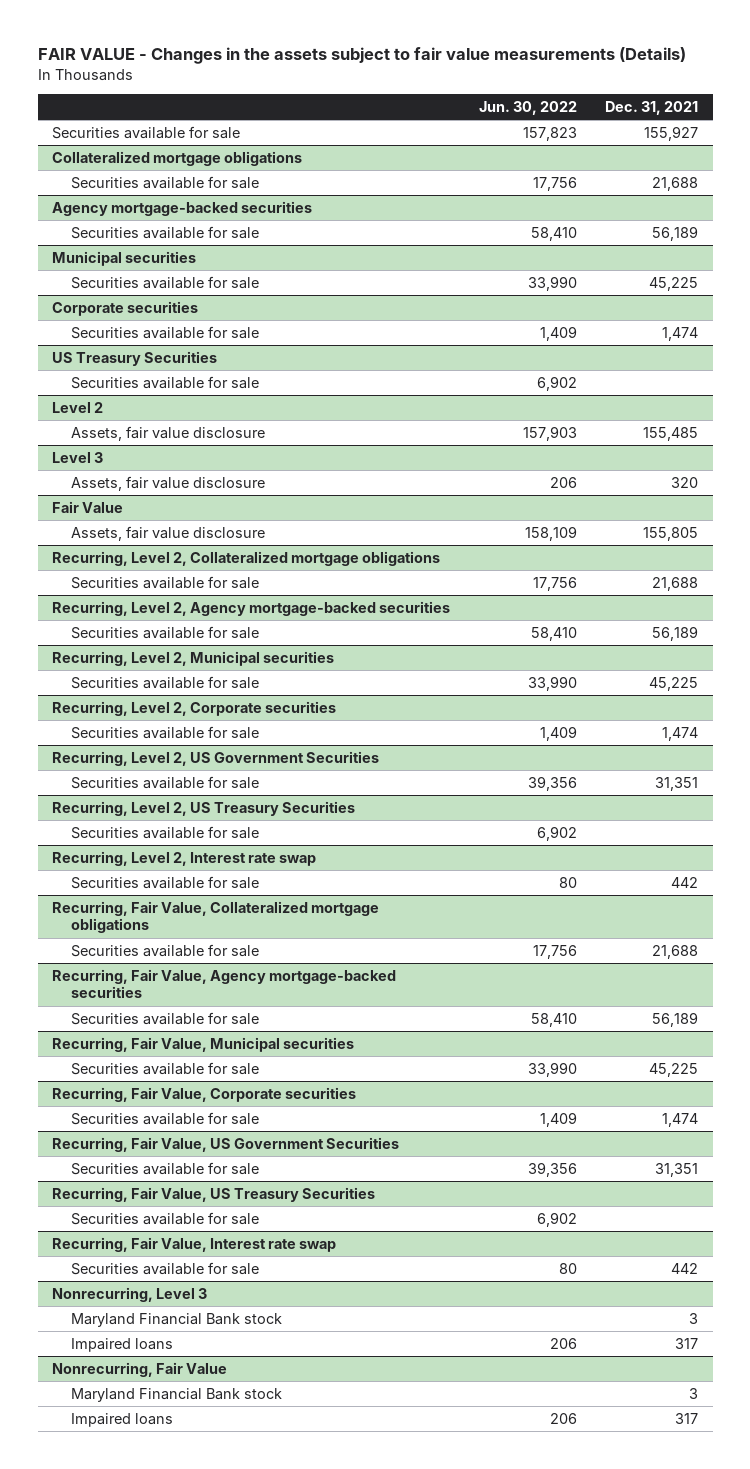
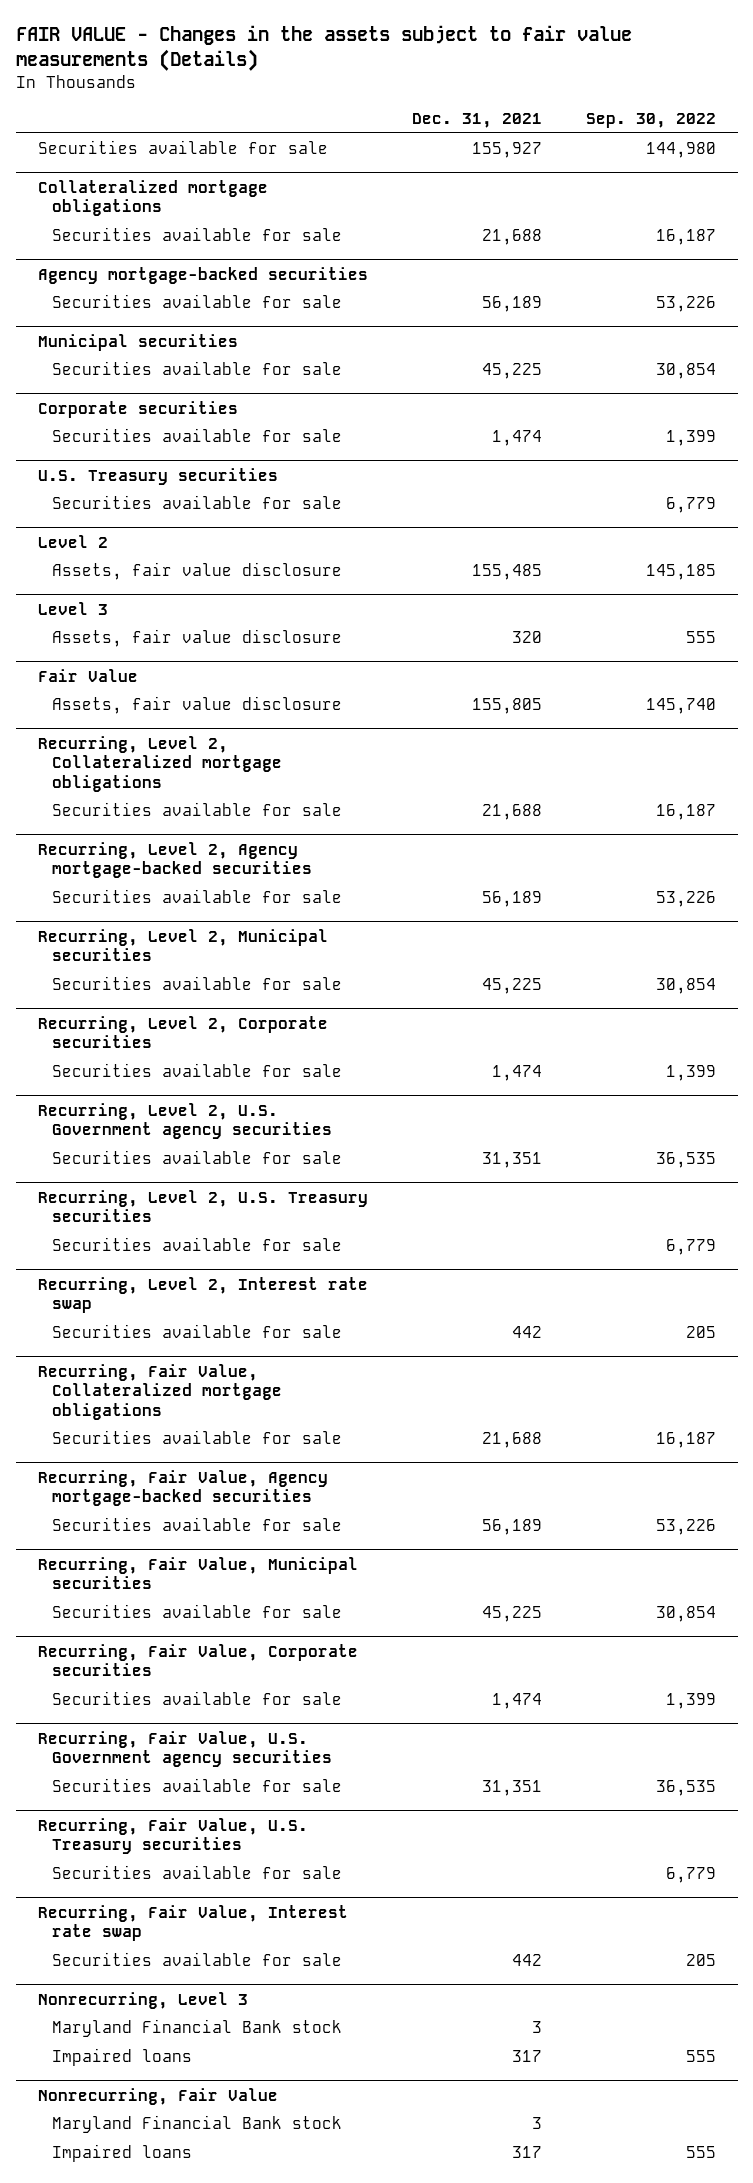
- | Jun. 30, 2022 | Dec. 31, 2021
+ | Dec. 31, 2021 | Sep. 30, 2022
- US Treasury Securities
+ U.S. Treasury securities
- Recurring, Level 2, US Government Securities
+ Recurring, Level 2, U.S. Government agency securities
- Recurring, Level 2, US Treasury Securities
+ Recurring, Level 2, U.S. Treasury securities
- Recurring, Fair Value, US Government Securities
+ Recurring, Fair Value, U.S. Government agency securities
- Recurring, Fair Value, US Treasury Securities
+ Recurring, Fair Value, U.S. Treasury securities

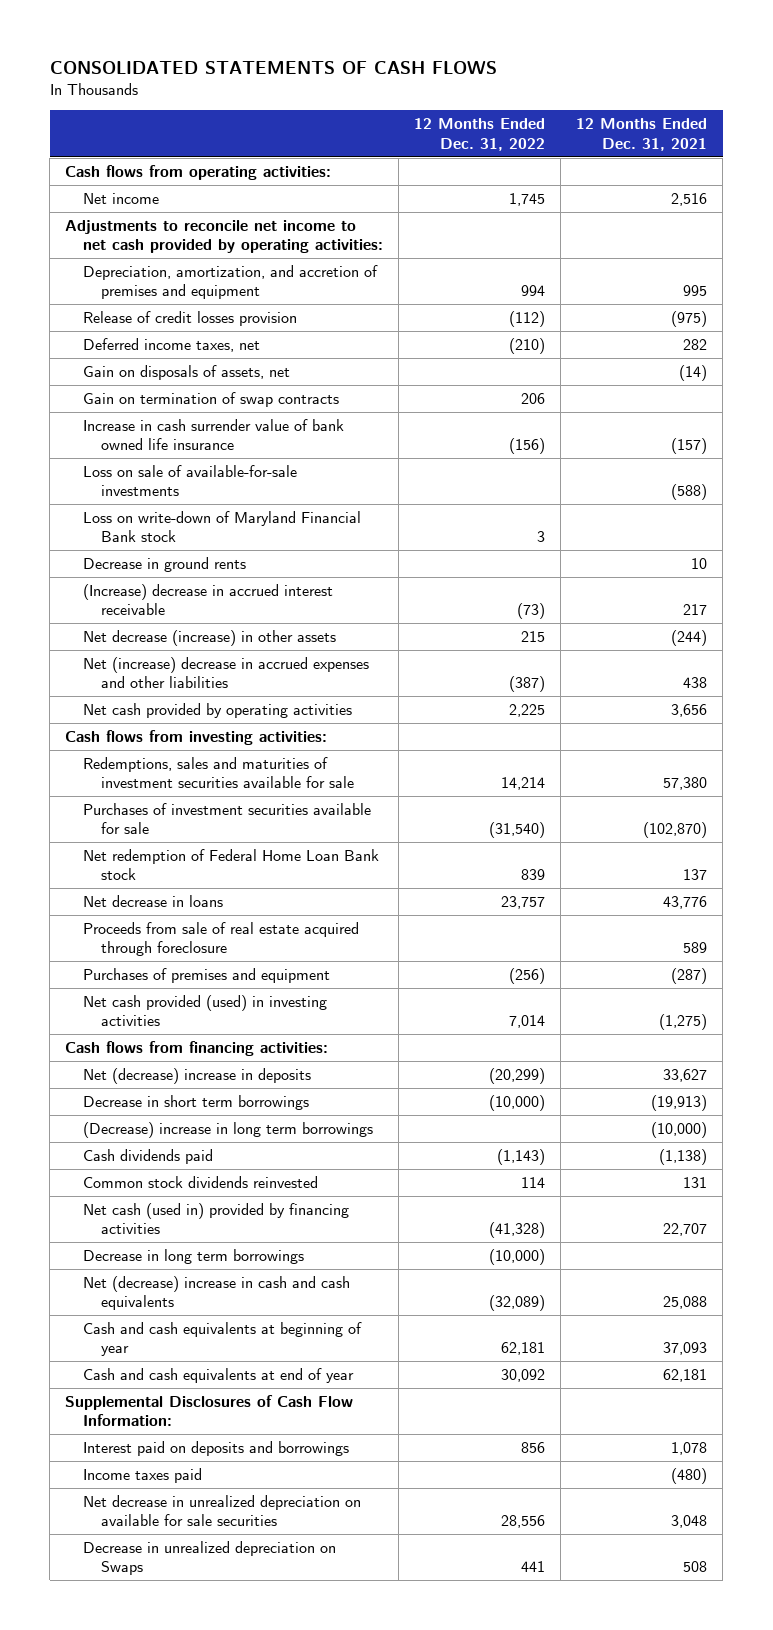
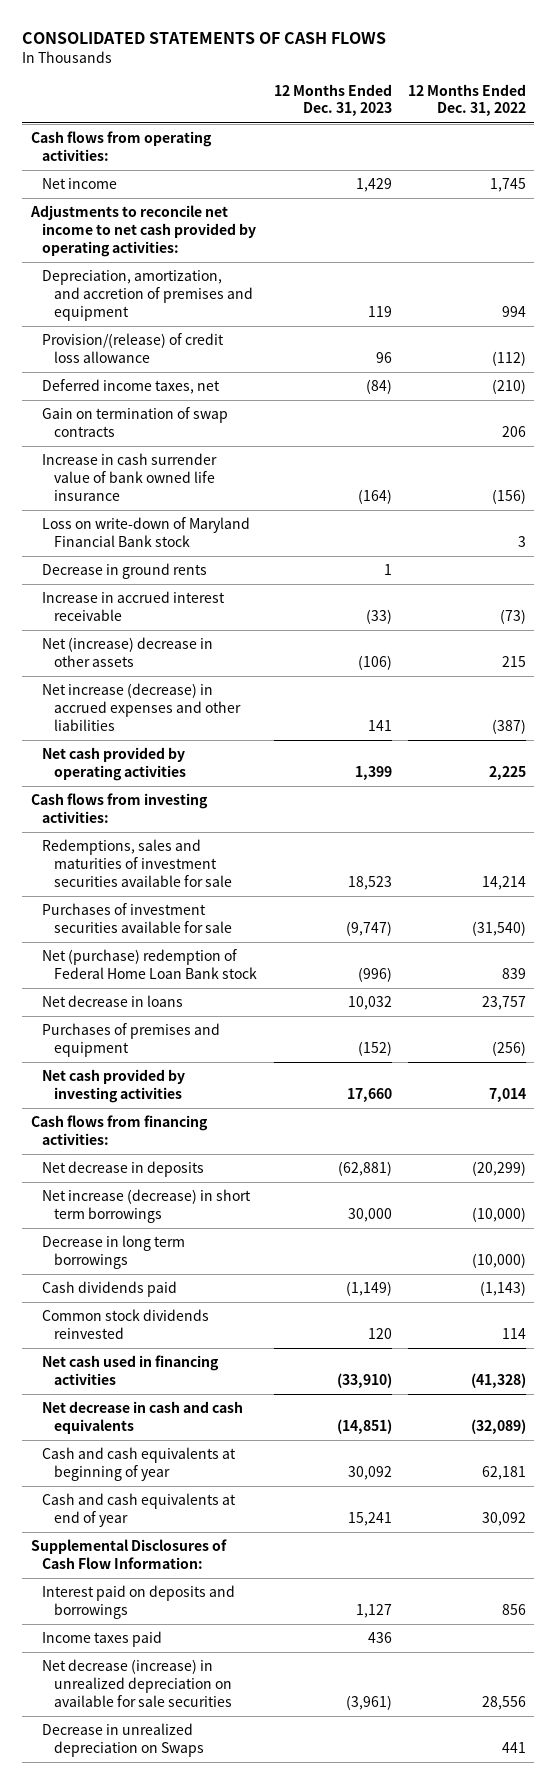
- | 12 Months Ended Dec. 31, 2022 | 12 Months Ended Dec. 31, 2021
+ | 12 Months Ended Dec. 31, 2023 | 12 Months Ended Dec. 31, 2022
- Release of credit losses provision | (112) | (975)
+ Provision/(release) of credit loss allowance | 96 | (112)
- Gain on disposals of assets, net | | (14)
- Loss on sale of available-for-sale investments | | (588)
- (Increase) decrease in accrued interest receivable | (73) | 217
- Net decrease (increase) in other assets | 215 | (244)
- Net (increase) decrease in accrued expenses and other liabilities | (387) | 438
+ Increase in accrued interest receivable | (33) | (73)
+ Net (increase) decrease in other assets | (106) | 215
+ Net increase (decrease) in accrued expenses and other liabilities | 141 | (387)
- Net redemption of Federal Home Loan Bank stock | 839 | 137
+ Net (purchase) redemption of Federal Home Loan Bank stock | (996) | 839
- Proceeds from sale of real estate acquired through foreclosure | | 589
- Net cash provided (used) in investing activities | 7,014 | (1,275)
+ Net cash provided by investing activities | 17,660 | 7,014
- Net (decrease) increase in deposits | (20,299) | 33,627
- Decrease in short term borrowings | (10,000) | (19,913)
- (Decrease) increase in long term borrowings | | (10,000)
+ Net decrease in deposits | (62,881) | (20,299)
+ Net increase (decrease) in short term borrowings | 30,000 | (10,000)
moved up: Decrease in long term borrowings | | (10,000)
- Net cash (used in) provided by financing activities | (41,328) | 22,707
- Net (decrease) increase in cash and cash equivalents | (32,089) | 25,088
+ Net cash used in financing activities | (33,910) | (41,328)
+ Net decrease in cash and cash equivalents | (14,851) | (32,089)
- Net decrease in unrealized depreciation on available for sale securities | 28,556 | 3,048
+ Net decrease (increase) in unrealized depreciation on available for sale securities | (3,961) | 28,556

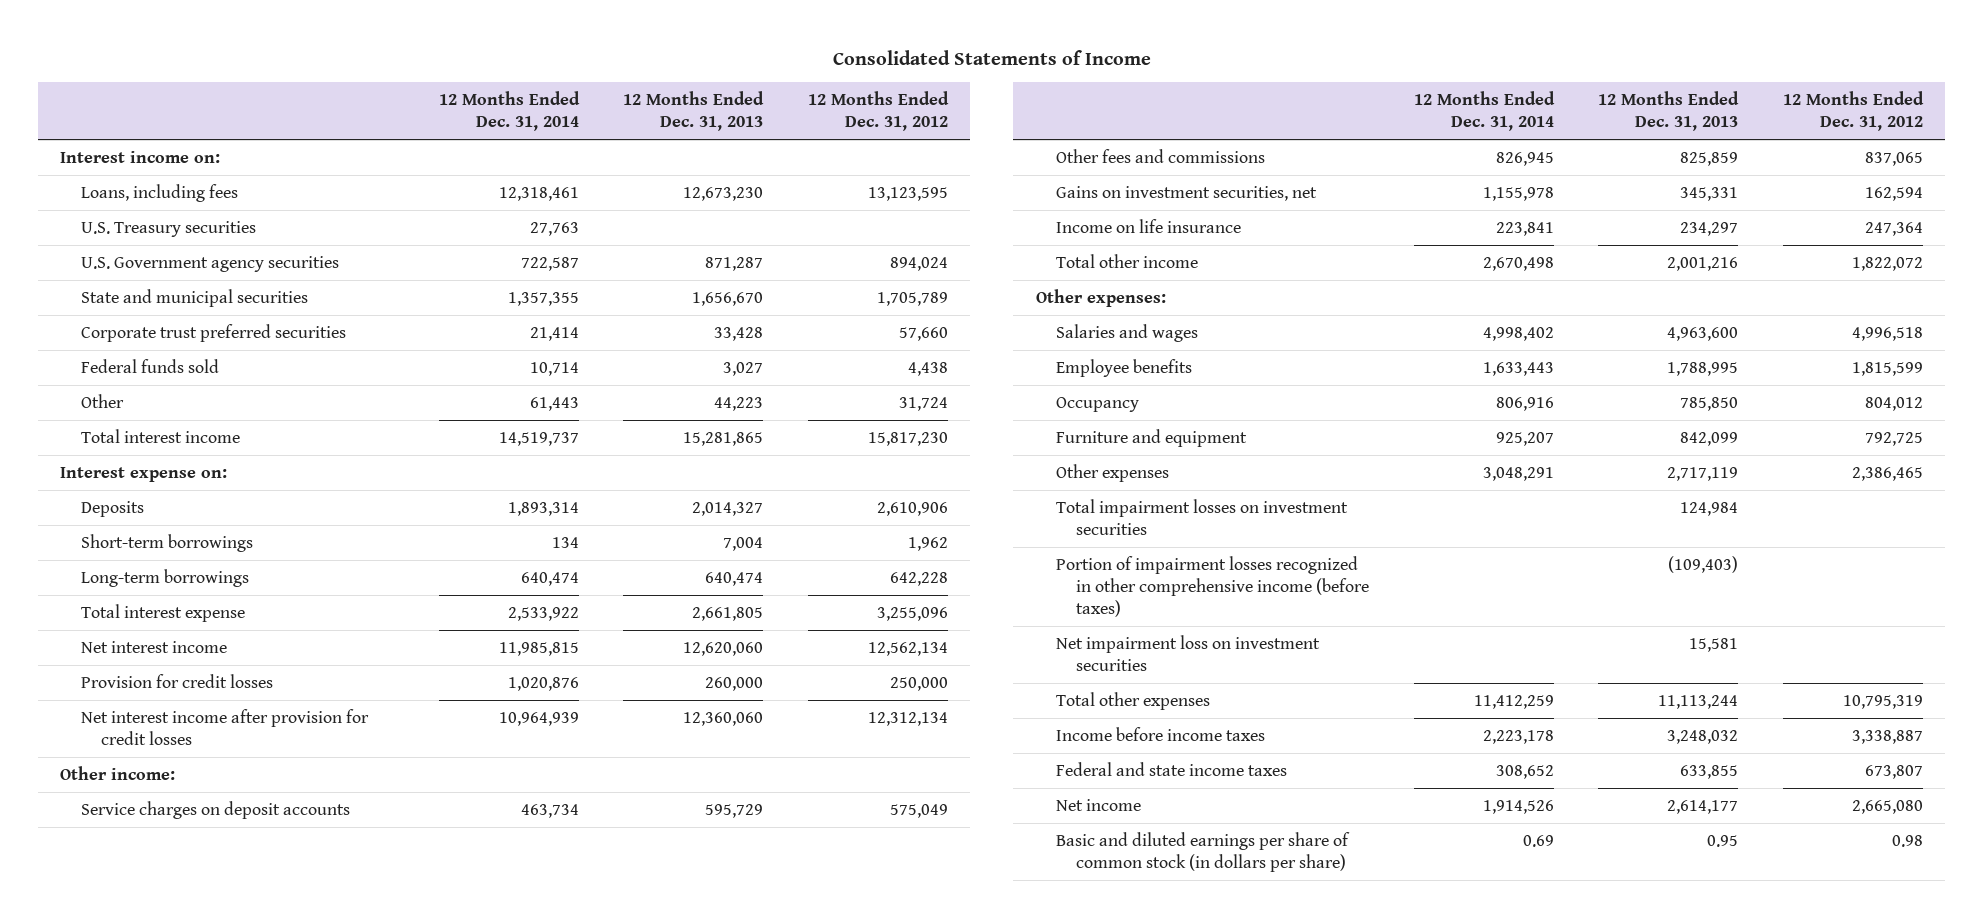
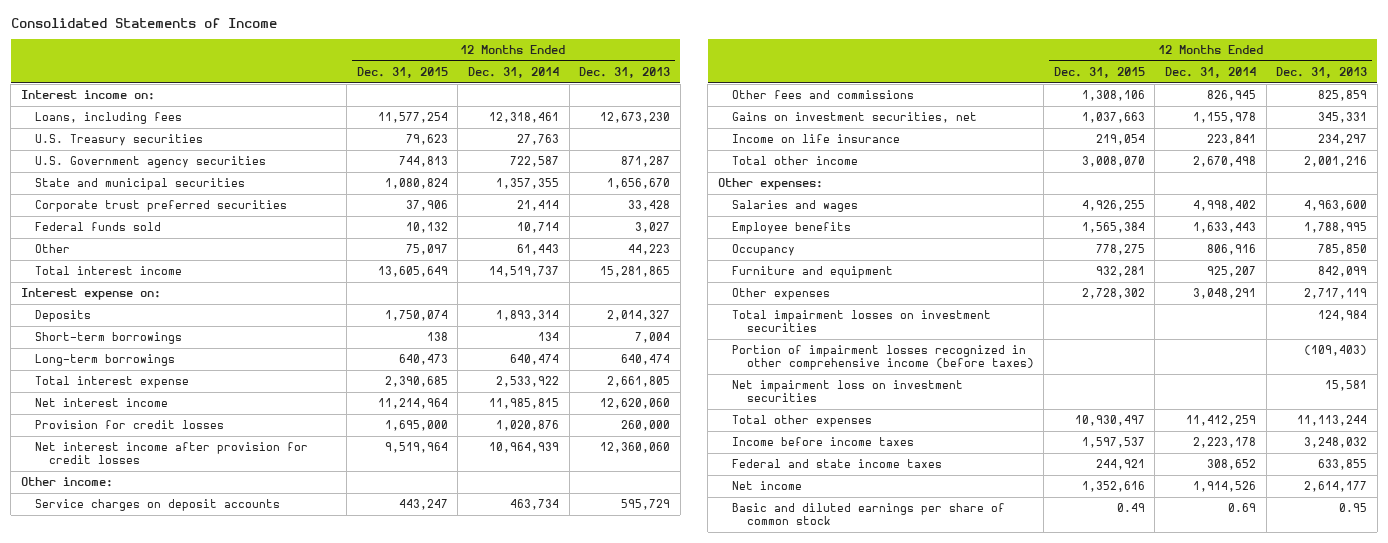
- | 12 Months Ended Dec. 31, 2014 | 12 Months Ended Dec. 31, 2013 | 12 Months Ended Dec. 31, 2012
+ | 12 Months Ended Dec. 31, 2015 | 12 Months Ended Dec. 31, 2014 | 12 Months Ended Dec. 31, 2013
- Basic and diluted earnings per share of common stock (in dollars per share) | 0.69 | 0.95 | 0.98
+ Basic and diluted earnings per share of common stock | 0.49 | 0.69 | 0.95

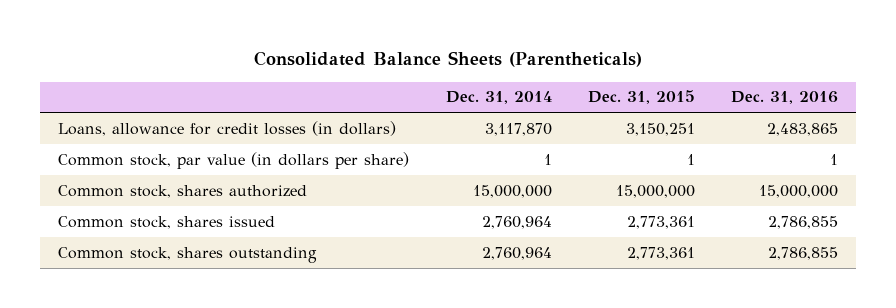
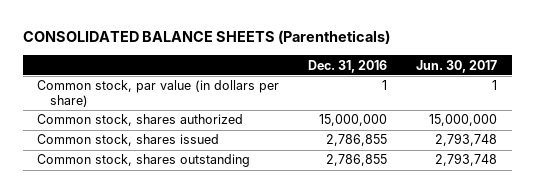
- Consolidated Balance Sheets (Parentheticals)
+ CONSOLIDATED BALANCE SHEETS (Parentheticals)
- | Dec. 31, 2014 | Dec. 31, 2015 | Dec. 31, 2016
+ | Dec. 31, 2016 | Jun. 30, 2017
- Loans, allowance for credit losses (in dollars) | 3,117,870 | 3,150,251 | 2,483,865

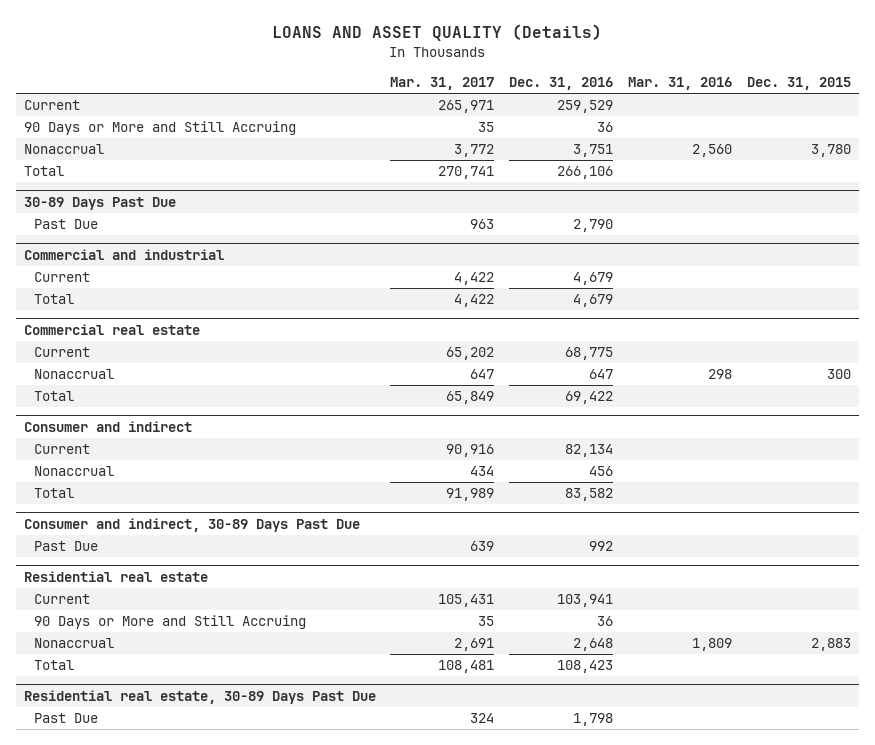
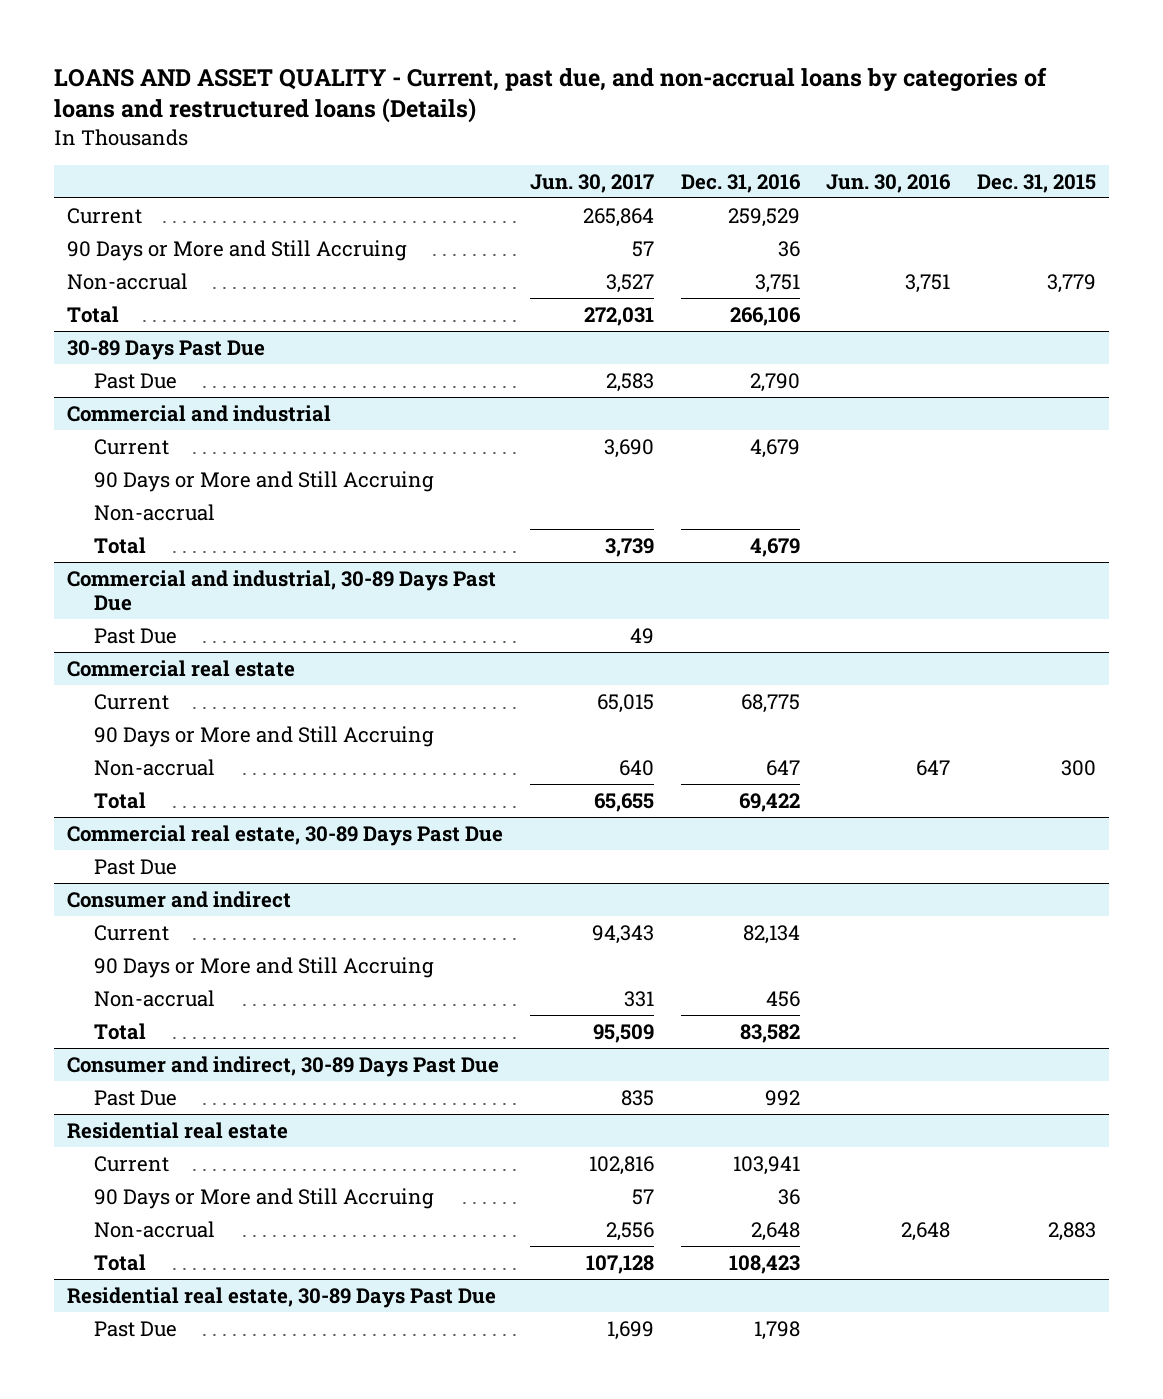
- LOANS AND ASSET QUALITY (Details)
+ LOANS AND ASSET QUALITY - Current, past due, and non-accrual loans by categories of loans and restructured loans (Details)
- | Mar. 31, 2017 | Dec. 31, 2016 | Mar. 31, 2016 | Dec. 31, 2015
+ | Jun. 30, 2017 | Dec. 31, 2016 | Jun. 30, 2016 | Dec. 31, 2015
- Nonaccrual | 3,772 | 3,751 | 2,560 | 3,780
+ Non-accrual | 3,527 | 3,751 | 3,751 | 3,779
@ Commercial and industrial
+ 90 Days or More and Still Accruing
+ Non-accrual
+ Commercial and industrial, 30-89 Days Past Due
+ Past Due | 49 | | |
@ Commercial real estate
- Nonaccrual | 647 | 647 | 298 | 300
+ 90 Days or More and Still Accruing
+ Non-accrual | 640 | 647 | 647 | 300
+ Commercial real estate, 30-89 Days Past Due
+ Past Due
@ Consumer and indirect
- Nonaccrual | 434 | 456 | |
+ 90 Days or More and Still Accruing
+ Non-accrual | 331 | 456 | |
@ Residential real estate
- Nonaccrual | 2,691 | 2,648 | 1,809 | 2,883
+ Non-accrual | 2,556 | 2,648 | 2,648 | 2,883

